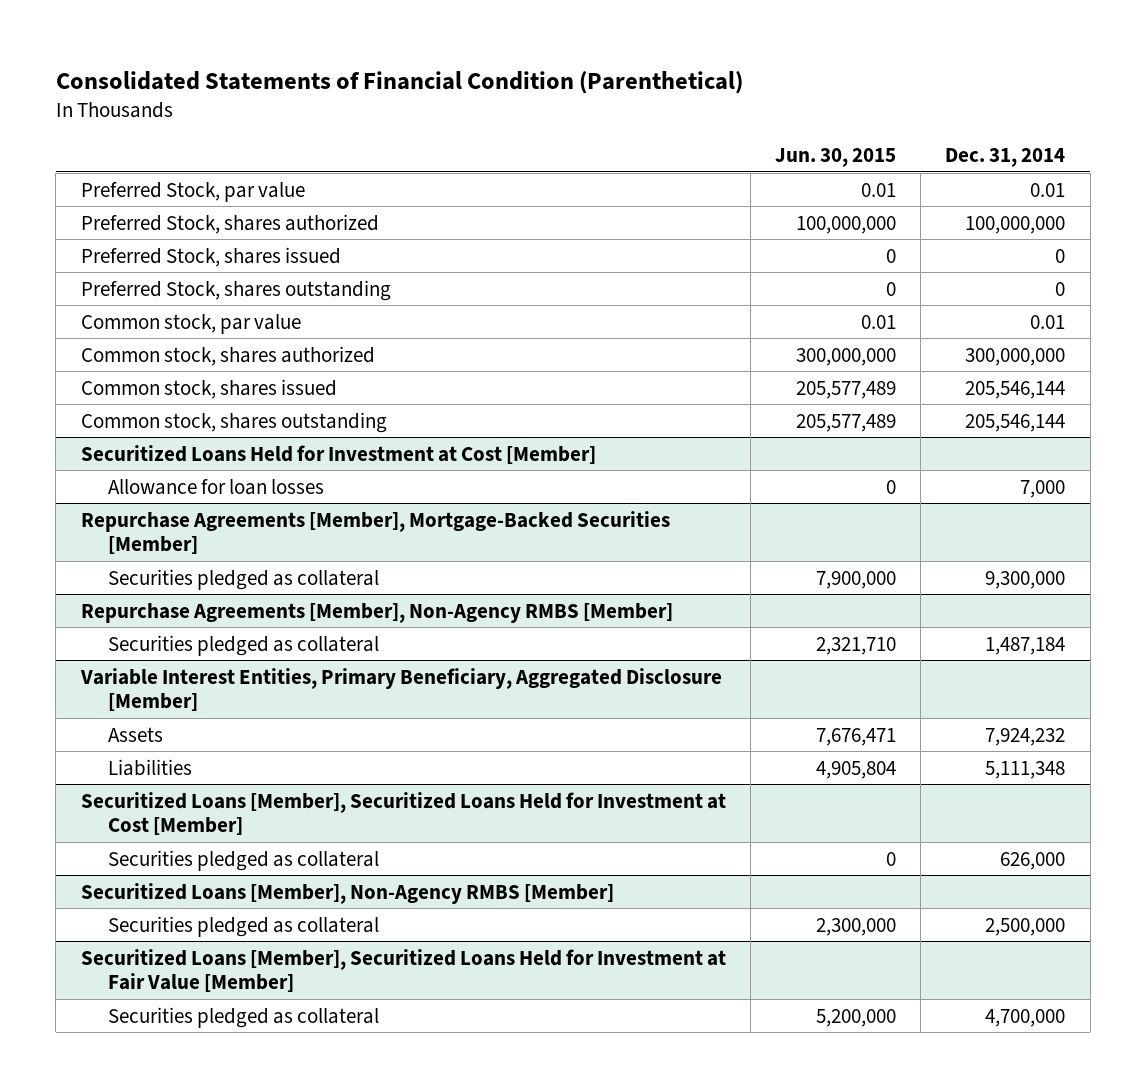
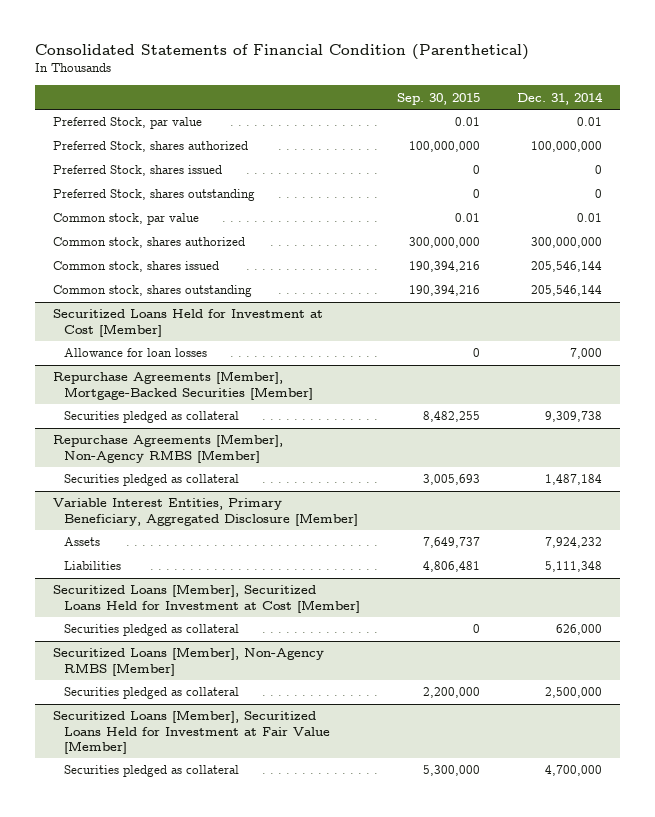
- | Jun. 30, 2015 | Dec. 31, 2014
+ | Sep. 30, 2015 | Dec. 31, 2014
@ Repurchase Agreements [Member], Mortgage-Backed Securities [Member]
- Securities pledged as collateral | 7,900,000 | 9,300,000
+ Securities pledged as collateral | 8,482,255 | 9,309,738

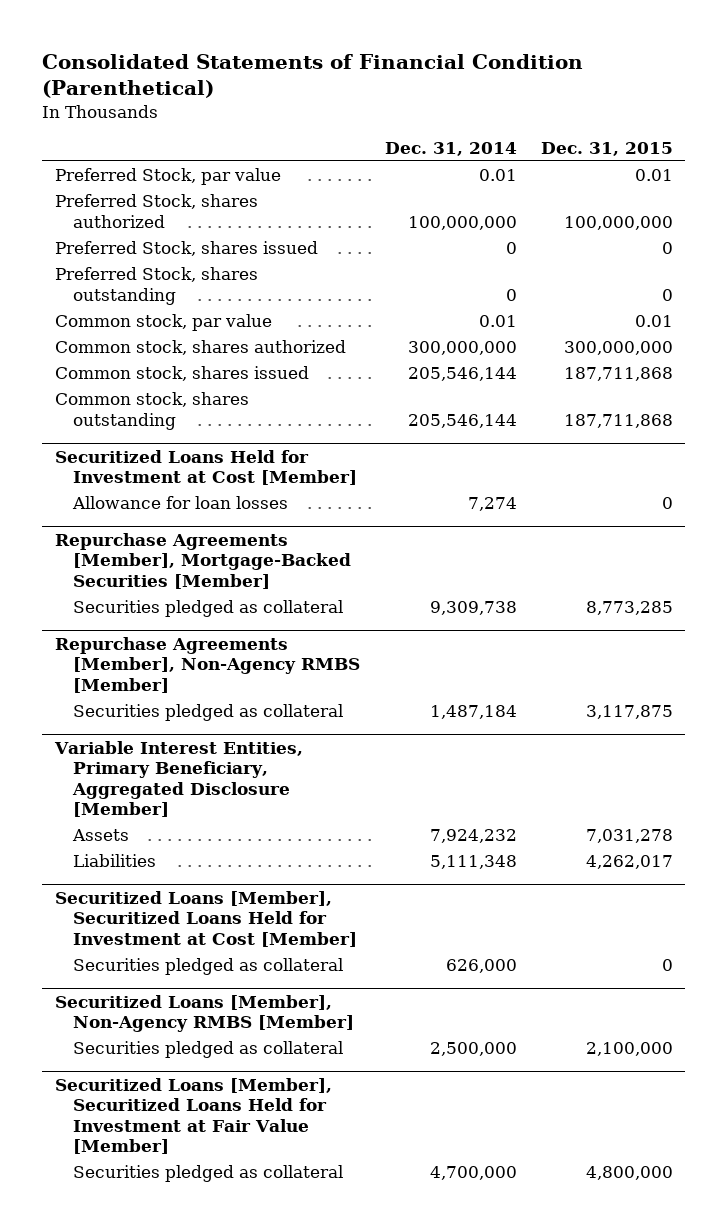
- | Sep. 30, 2015 | Dec. 31, 2014
+ | Dec. 31, 2014 | Dec. 31, 2015
@ Securitized Loans Held for Investment at Cost [Member]
- Allowance for loan losses | 0 | 7,000
+ Allowance for loan losses | 7,274 | 0

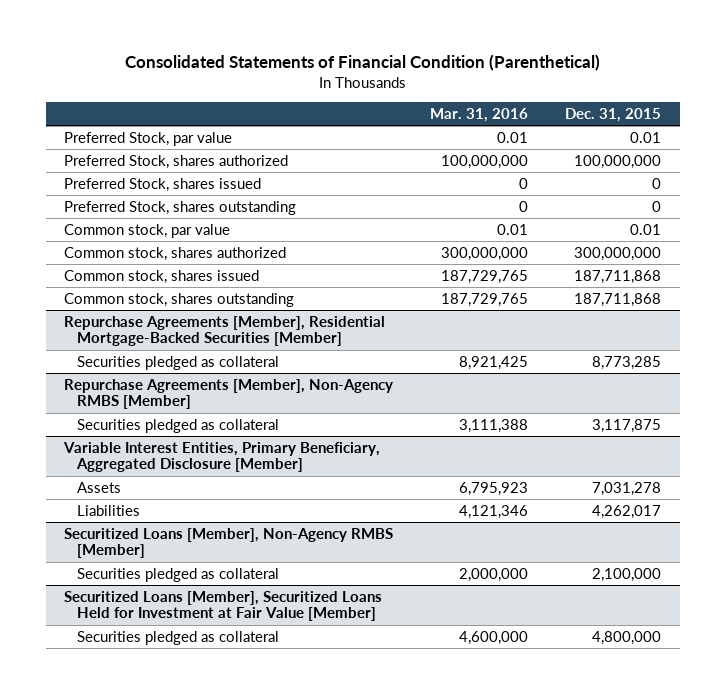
- | Dec. 31, 2014 | Dec. 31, 2015
+ | Mar. 31, 2016 | Dec. 31, 2015
- Securitized Loans Held for Investment at Cost [Member]
- Allowance for loan losses | 7,274 | 0
- Repurchase Agreements [Member], Mortgage-Backed Securities [Member]
+ Repurchase Agreements [Member], Residential Mortgage-Backed Securities [Member]
- Securitized Loans [Member], Securitized Loans Held for Investment at Cost [Member]
- Securities pledged as collateral | 626,000 | 0

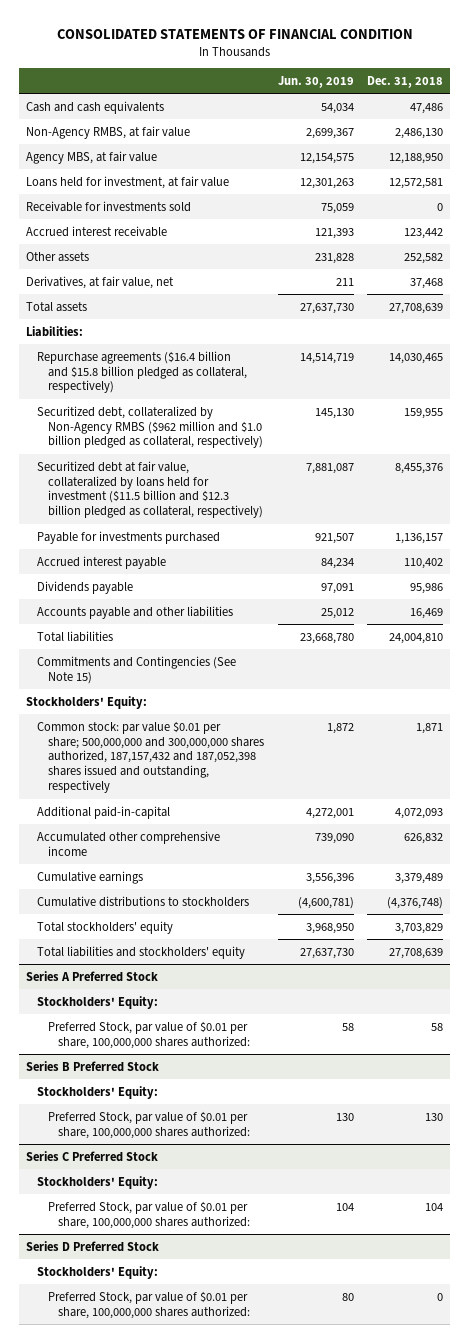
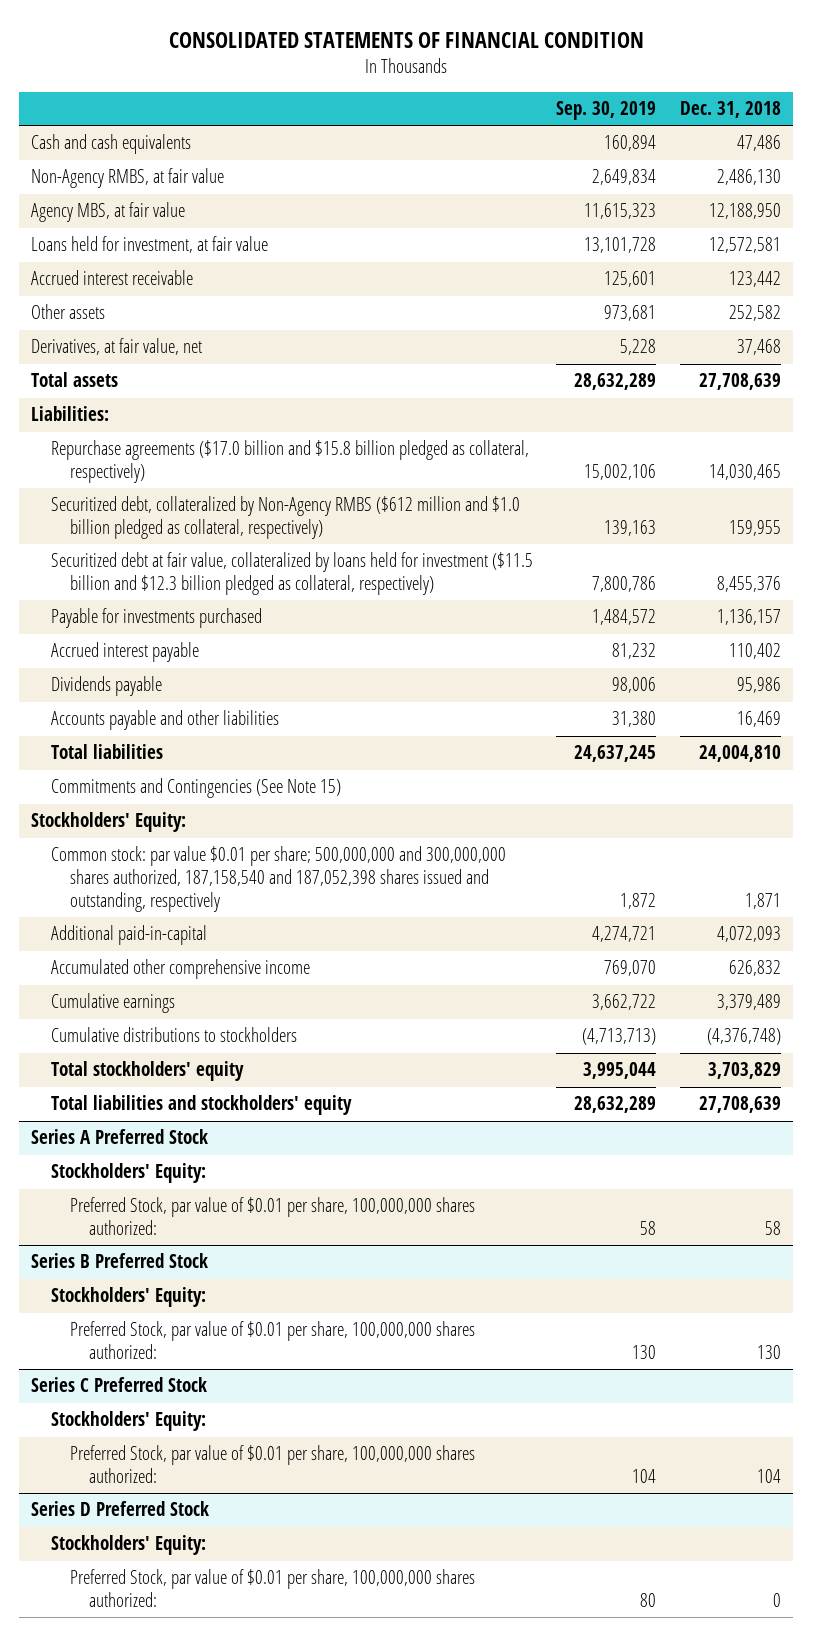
- | Jun. 30, 2019 | Dec. 31, 2018
+ | Sep. 30, 2019 | Dec. 31, 2018
- Receivable for investments sold | 75,059 | 0
- Repurchase agreements ($16.4 billion and $15.8 billion pledged as collateral, respectively) | 14,514,719 | 14,030,465
- Securitized debt, collateralized by Non-Agency RMBS ($962 million and $1.0 billion pledged as collateral, respectively) | 145,130 | 159,955
+ Repurchase agreements ($17.0 billion and $15.8 billion pledged as collateral, respectively) | 15,002,106 | 14,030,465
+ Securitized debt, collateralized by Non-Agency RMBS ($612 million and $1.0 billion pledged as collateral, respectively) | 139,163 | 159,955
- Common stock: par value $0.01 per share; 500,000,000 and 300,000,000 shares authorized, 187,157,432 and 187,052,398 shares issued and outstanding, respectively | 1,872 | 1,871
+ Common stock: par value $0.01 per share; 500,000,000 and 300,000,000 shares authorized, 187,158,540 and 187,052,398 shares issued and outstanding, respectively | 1,872 | 1,871

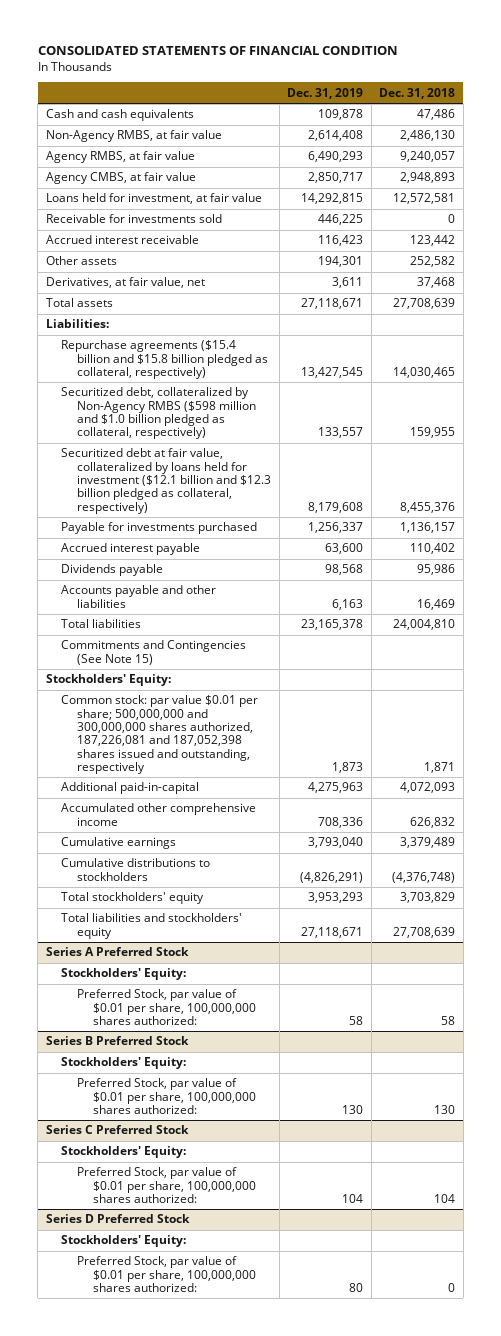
- | Sep. 30, 2019 | Dec. 31, 2018
+ | Dec. 31, 2019 | Dec. 31, 2018
- Agency MBS, at fair value | 11,615,323 | 12,188,950
+ Agency RMBS, at fair value | 6,490,293 | 9,240,057
+ Agency CMBS, at fair value | 2,850,717 | 2,948,893
+ Receivable for investments sold | 446,225 | 0
- Repurchase agreements ($17.0 billion and $15.8 billion pledged as collateral, respectively) | 15,002,106 | 14,030,465
- Securitized debt, collateralized by Non-Agency RMBS ($612 million and $1.0 billion pledged as collateral, respectively) | 139,163 | 159,955
- Securitized debt at fair value, collateralized by loans held for investment ($11.5 billion and $12.3 billion pledged as collateral, respectively) | 7,800,786 | 8,455,376
+ Repurchase agreements ($15.4 billion and $15.8 billion pledged as collateral, respectively) | 13,427,545 | 14,030,465
+ Securitized debt, collateralized by Non-Agency RMBS ($598 million and $1.0 billion pledged as collateral, respectively) | 133,557 | 159,955
+ Securitized debt at fair value, collateralized by loans held for investment ($12.1 billion and $12.3 billion pledged as collateral, respectively) | 8,179,608 | 8,455,376
- Common stock: par value $0.01 per share; 500,000,000 and 300,000,000 shares authorized, 187,158,540 and 187,052,398 shares issued and outstanding, respectively | 1,872 | 1,871
+ Common stock: par value $0.01 per share; 500,000,000 and 300,000,000 shares authorized, 187,226,081 and 187,052,398 shares issued and outstanding, respectively | 1,873 | 1,871

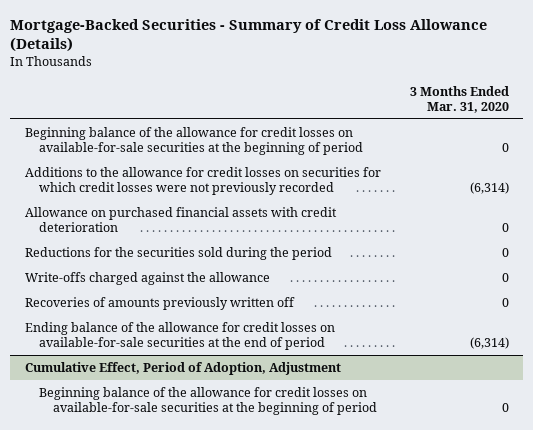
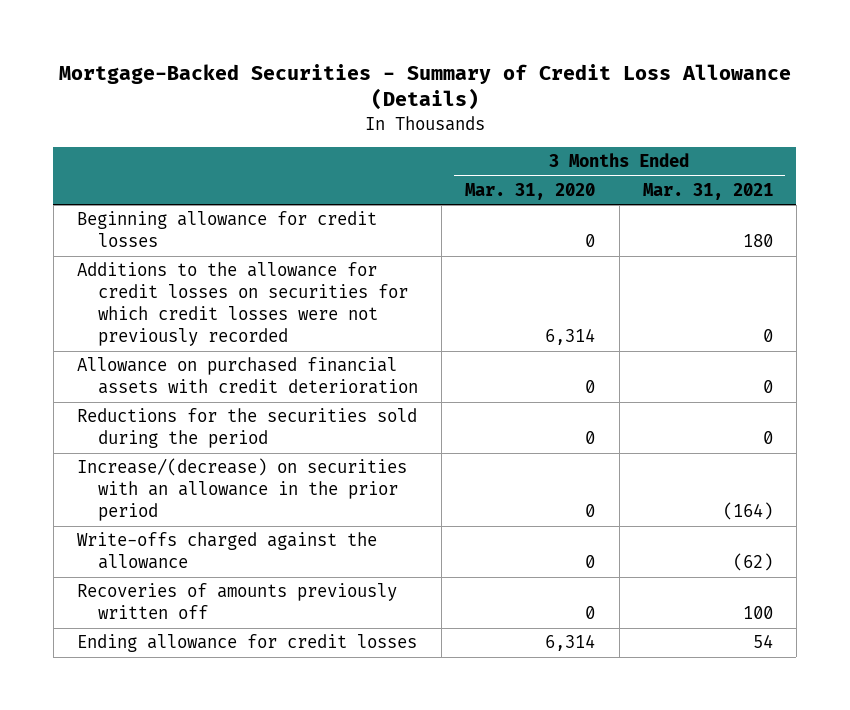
- | 3 Months Ended Mar. 31, 2020
+ | 3 Months Ended Mar. 31, 2020 | 3 Months Ended Mar. 31, 2021
- Beginning balance of the allowance for credit losses on available-for-sale securities at the beginning of period | 0
- Additions to the allowance for credit losses on securities for which credit losses were not previously recorded | (6,314)
+ Beginning allowance for credit losses | 0 | 180
+ Additions to the allowance for credit losses on securities for which credit losses were not previously recorded | 6,314 | 0
+ Increase/(decrease) on securities with an allowance in the prior period | 0 | (164)
- Ending balance of the allowance for credit losses on available-for-sale securities at the end of period | (6,314)
- Cumulative Effect, Period of Adoption, Adjustment
- Beginning balance of the allowance for credit losses on available-for-sale securities at the beginning of period | 0
+ Ending allowance for credit losses | 6,314 | 54

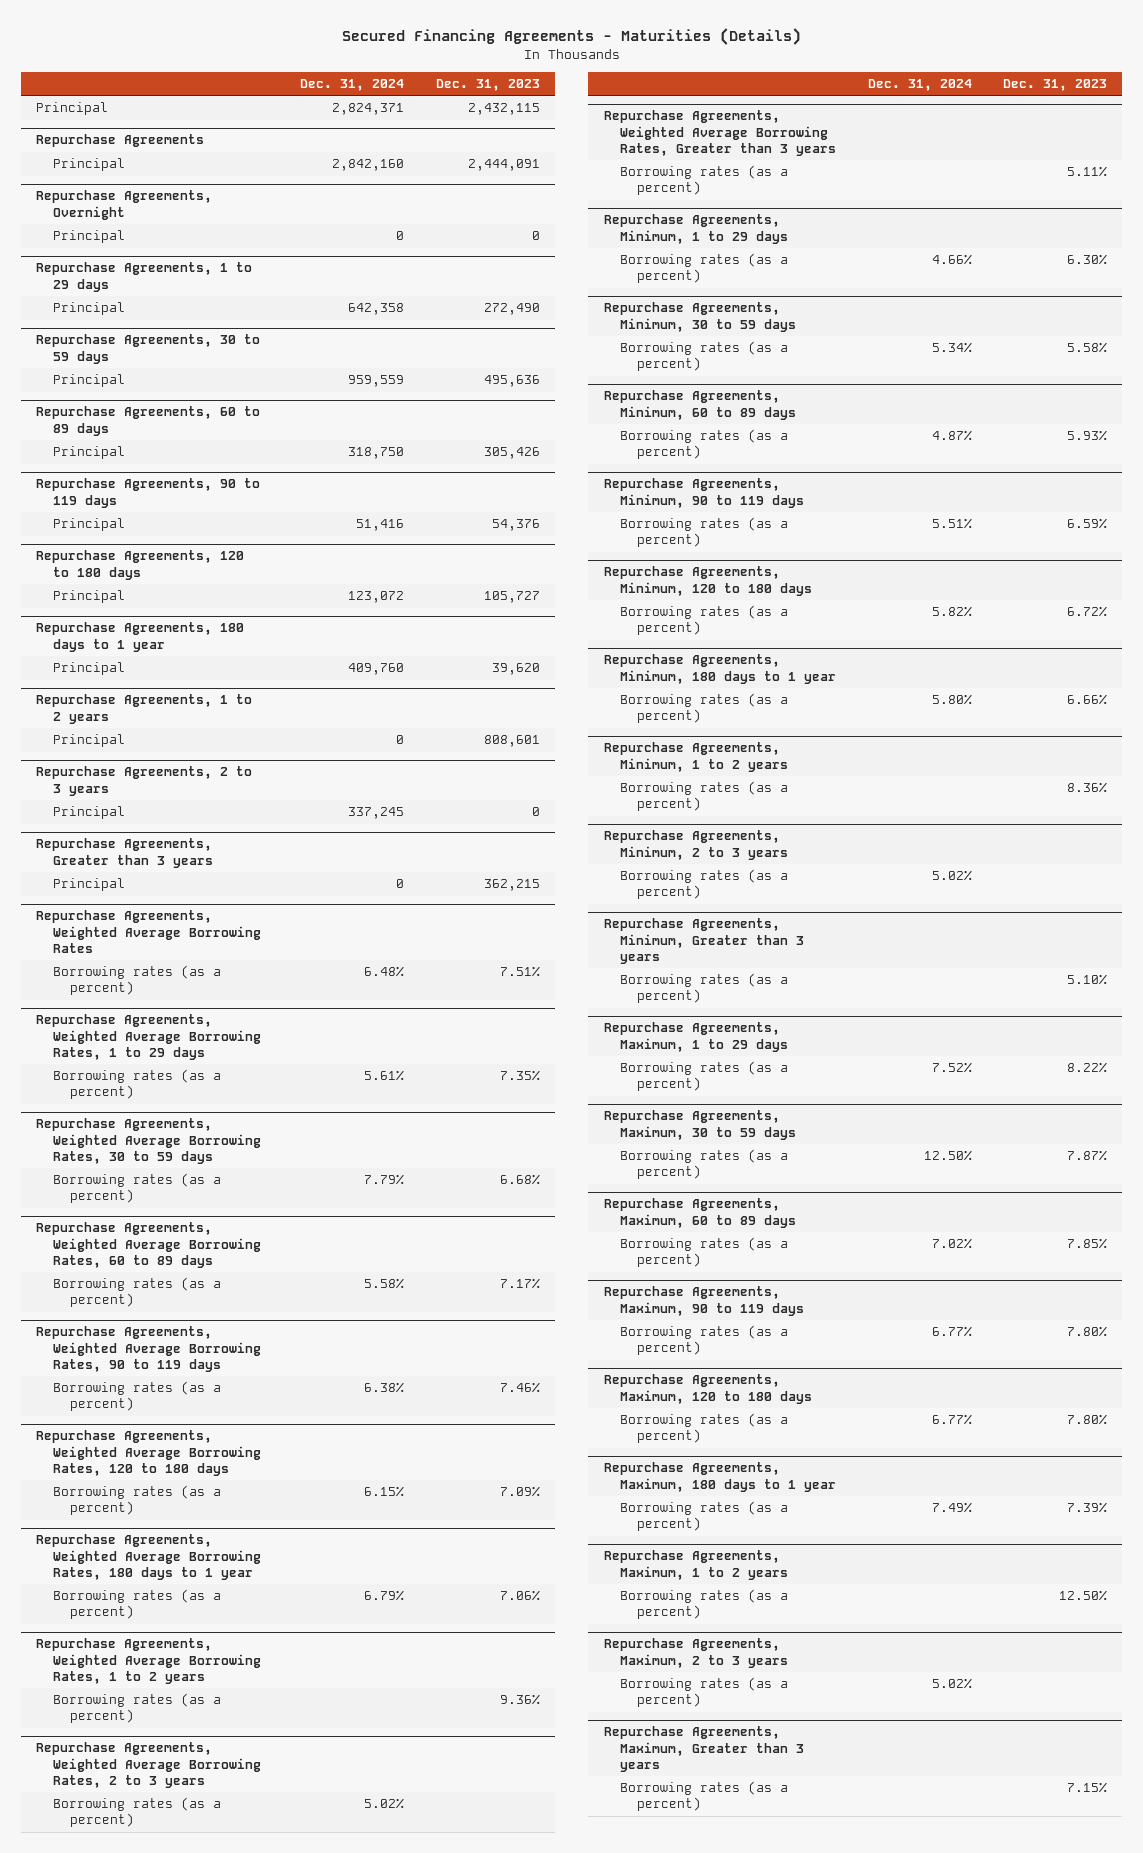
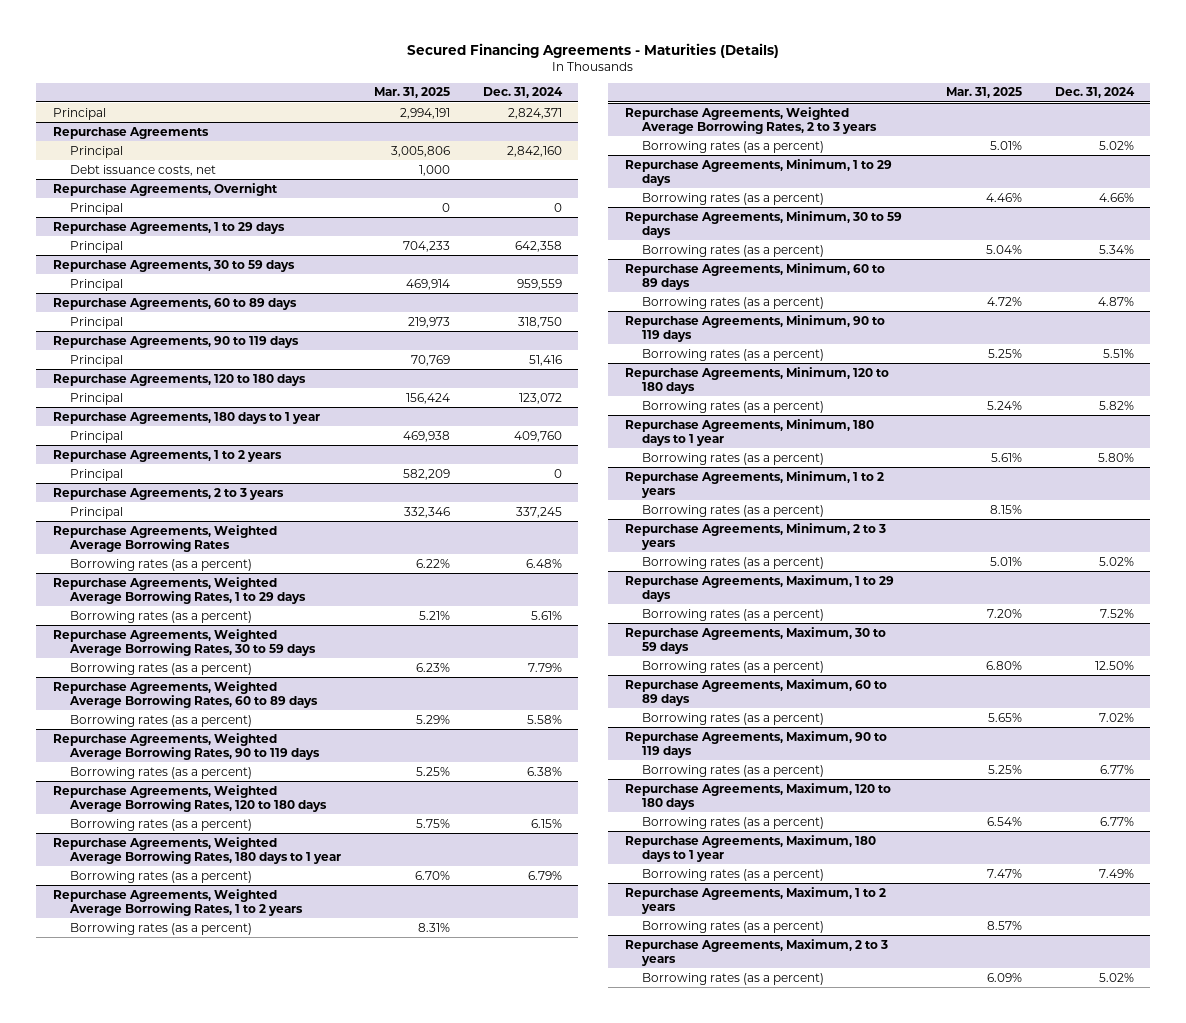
- | Dec. 31, 2024 | Dec. 31, 2023
+ | Mar. 31, 2025 | Dec. 31, 2024
@ Repurchase Agreements
+ Debt issuance costs, net | 1,000 |
- Repurchase Agreements, Greater than 3 years
- Principal | 0 | 362,215
- Repurchase Agreements, Weighted Average Borrowing Rates, Greater than 3 years
- Borrowing rates (as a percent) | | 5.11%
- Repurchase Agreements, Minimum, Greater than 3 years
- Borrowing rates (as a percent) | | 5.10%
- Repurchase Agreements, Maximum, Greater than 3 years
- Borrowing rates (as a percent) | | 7.15%

